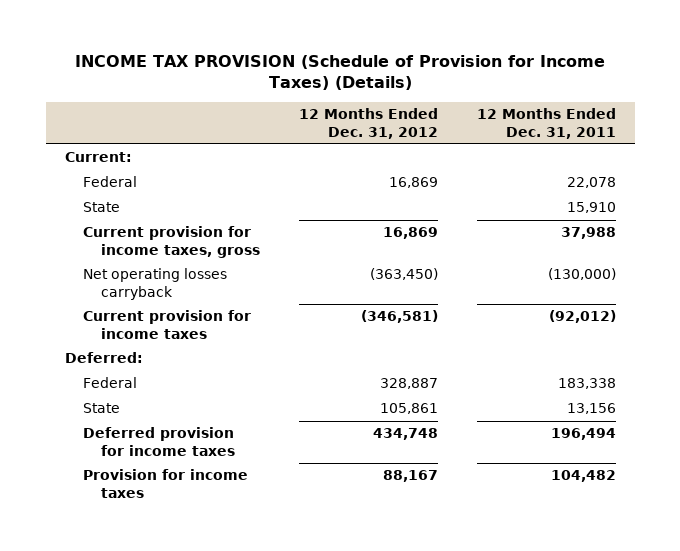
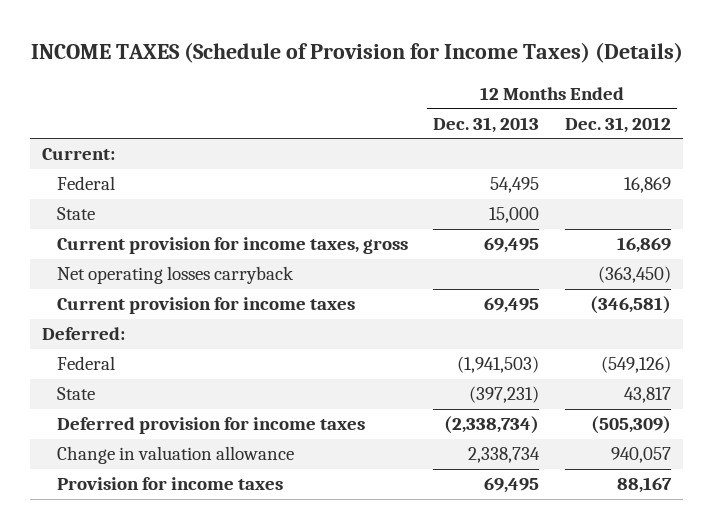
- INCOME TAX PROVISION (Schedule of Provision for Income Taxes) (Details)
+ INCOME TAXES (Schedule of Provision for Income Taxes) (Details)
- | 12 Months Ended Dec. 31, 2012 | 12 Months Ended Dec. 31, 2011
+ | 12 Months Ended Dec. 31, 2013 | 12 Months Ended Dec. 31, 2012
- Federal | 328,887 | 183,338
- State | 105,861 | 13,156
- Deferred provision for income taxes | 434,748 | 196,494
+ Federal | (1,941,503) | (549,126)
+ State | (397,231) | 43,817
+ Deferred provision for income taxes | (2,338,734) | (505,309)
+ Change in valuation allowance | 2,338,734 | 940,057

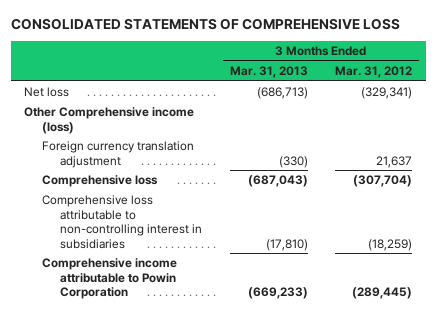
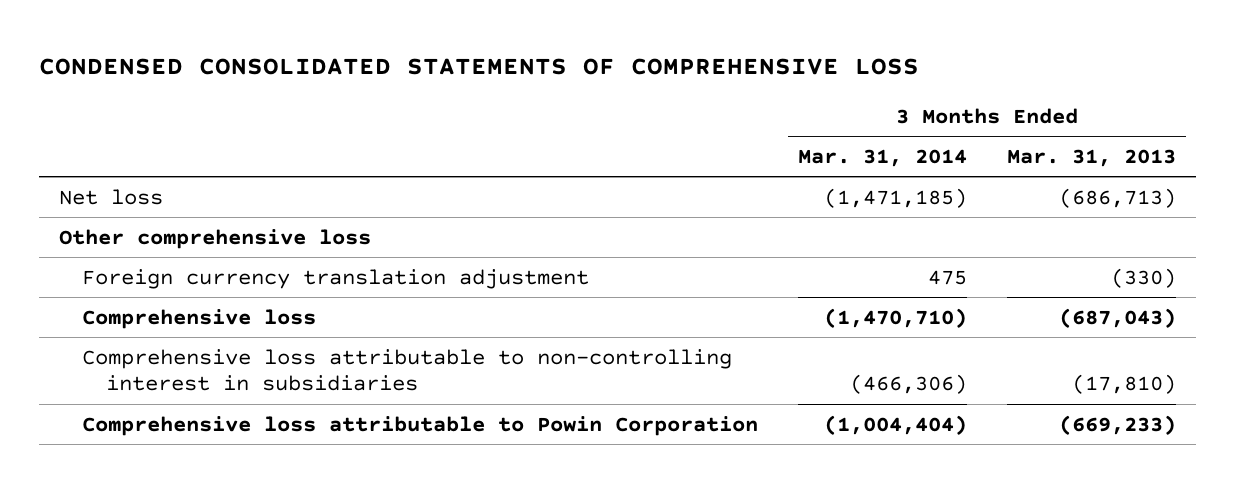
- CONSOLIDATED STATEMENTS OF COMPREHENSIVE LOSS
+ CONDENSED CONSOLIDATED STATEMENTS OF COMPREHENSIVE LOSS
- | 3 Months Ended Mar. 31, 2013 | 3 Months Ended Mar. 31, 2012
+ | 3 Months Ended Mar. 31, 2014 | 3 Months Ended Mar. 31, 2013
- Other Comprehensive income (loss)
+ Other comprehensive loss
- Comprehensive income attributable to Powin Corporation | (669,233) | (289,445)
+ Comprehensive loss attributable to Powin Corporation | (1,004,404) | (669,233)

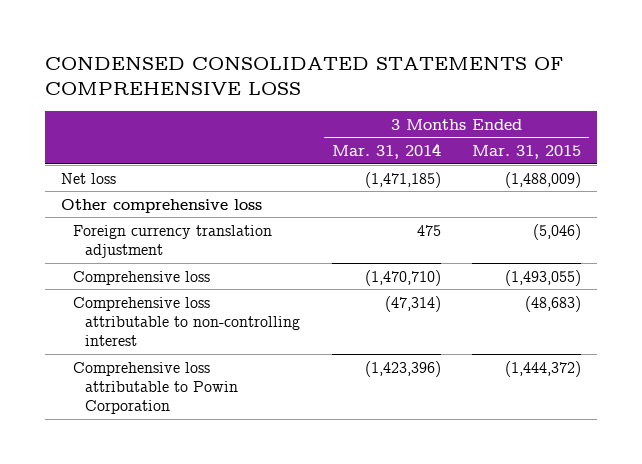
- | 3 Months Ended Mar. 31, 2014 | 3 Months Ended Mar. 31, 2013
+ | 3 Months Ended Mar. 31, 2014 | 3 Months Ended Mar. 31, 2015
- Comprehensive loss attributable to non-controlling interest in subsidiaries | (466,306) | (17,810)
- Comprehensive loss attributable to Powin Corporation | (1,004,404) | (669,233)
+ Comprehensive loss attributable to non-controlling interest | (47,314) | (48,683)
+ Comprehensive loss attributable to Powin Corporation | (1,423,396) | (1,444,372)

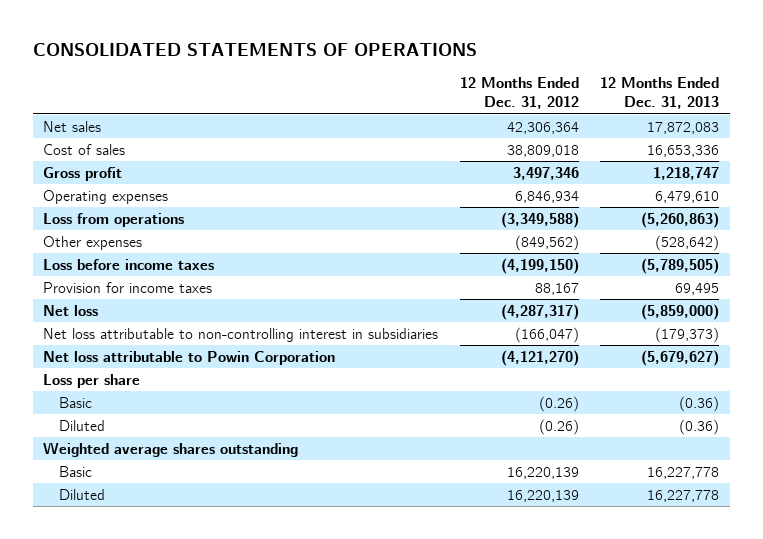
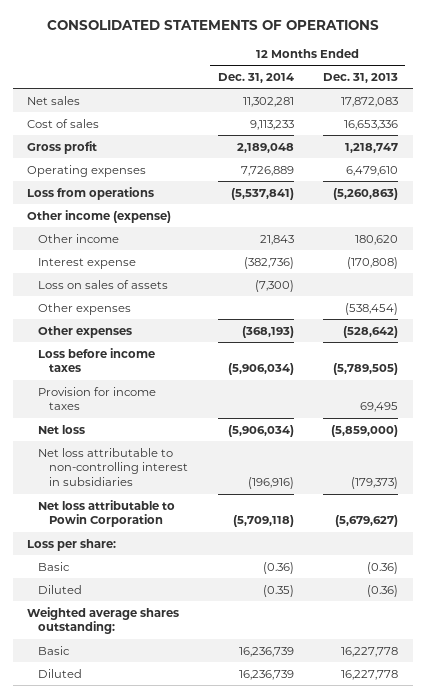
- | 12 Months Ended Dec. 31, 2012 | 12 Months Ended Dec. 31, 2013
+ | 12 Months Ended Dec. 31, 2014 | 12 Months Ended Dec. 31, 2013
+ Other income (expense)
+ Other income | 21,843 | 180,620
+ Interest expense | (382,736) | (170,808)
+ Loss on sales of assets | (7,300) |
+ Other expenses | | (538,454)
- Loss per share
+ Loss per share:
- Weighted average shares outstanding
+ Weighted average shares outstanding:

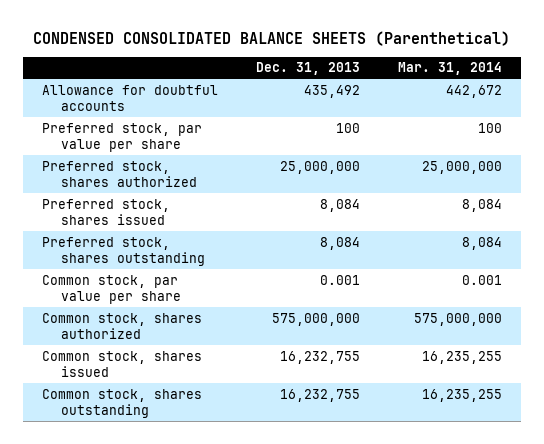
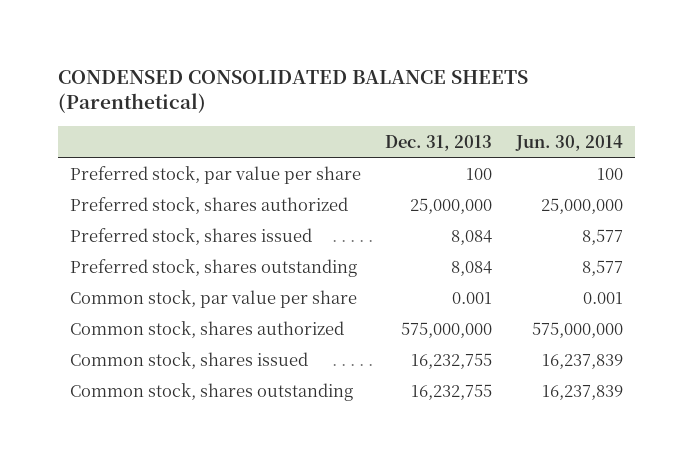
- | Dec. 31, 2013 | Mar. 31, 2014
+ | Dec. 31, 2013 | Jun. 30, 2014
- Allowance for doubtful accounts | 435,492 | 442,672

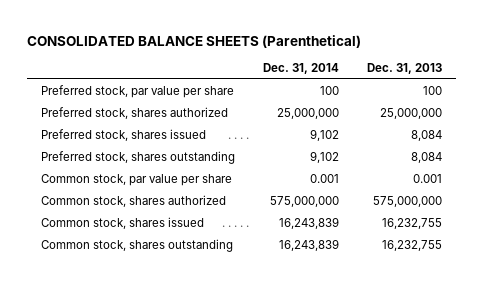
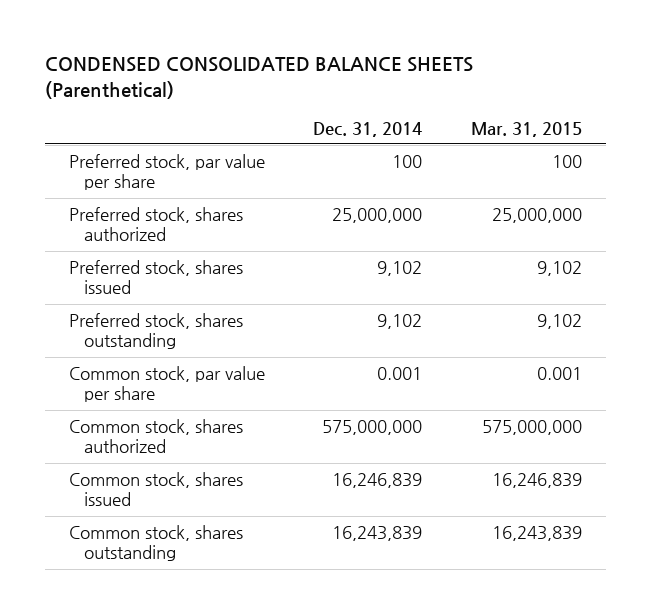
- CONSOLIDATED BALANCE SHEETS (Parenthetical)
+ CONDENSED CONSOLIDATED BALANCE SHEETS (Parenthetical)
- | Dec. 31, 2014 | Dec. 31, 2013
+ | Dec. 31, 2014 | Mar. 31, 2015
- Common stock, shares issued | 16,243,839 | 16,232,755
+ Common stock, shares issued | 16,246,839 | 16,246,839

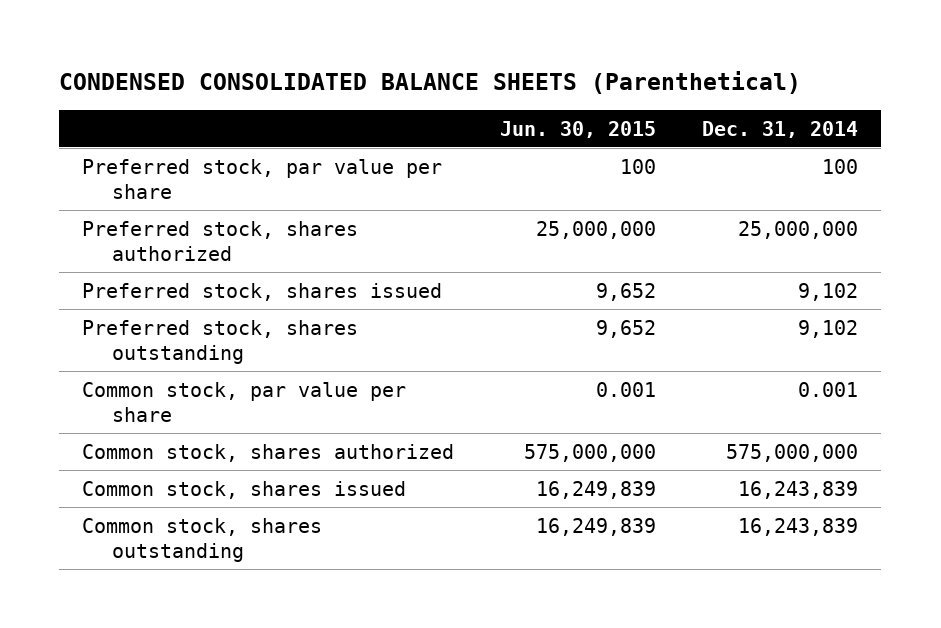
- | Dec. 31, 2014 | Mar. 31, 2015
+ | Jun. 30, 2015 | Dec. 31, 2014
- Common stock, shares issued | 16,246,839 | 16,246,839
+ Common stock, shares issued | 16,249,839 | 16,243,839

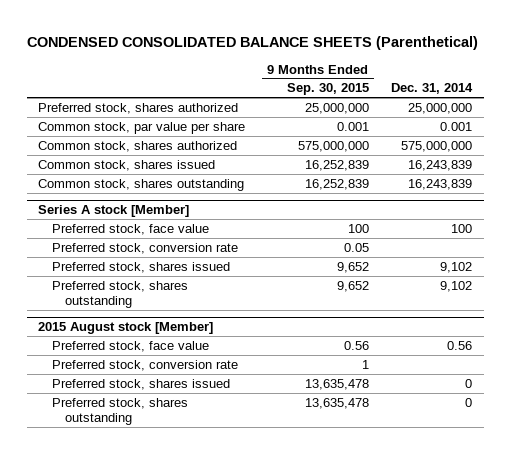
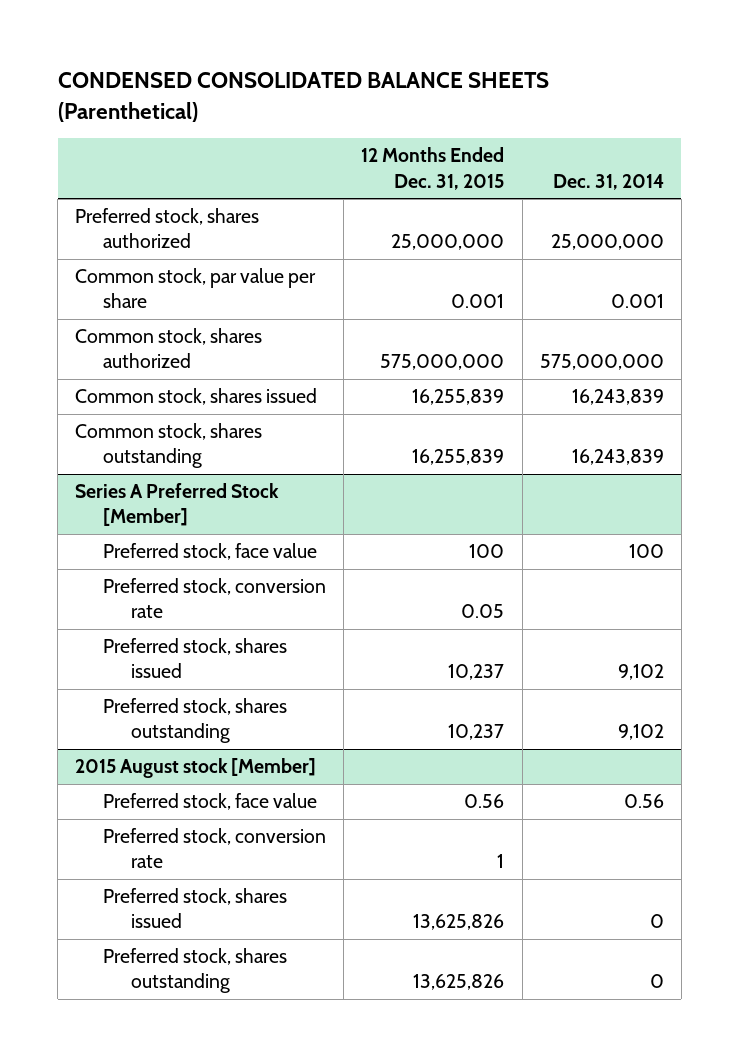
- | 9 Months Ended Sep. 30, 2015 | Dec. 31, 2014
+ | 12 Months Ended Dec. 31, 2015 | Dec. 31, 2014
- Series A stock [Member]
+ Series A Preferred Stock [Member]

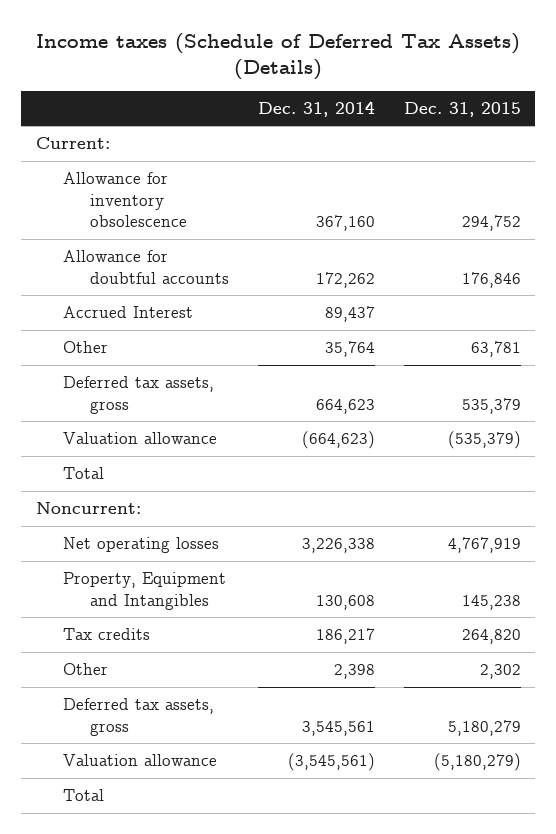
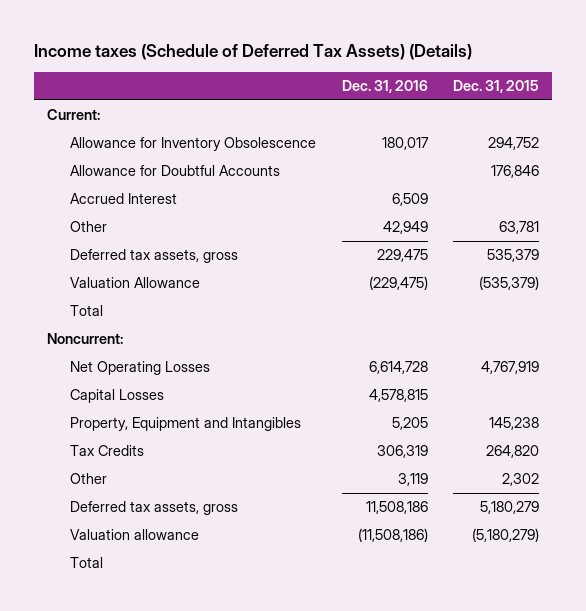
- | Dec. 31, 2014 | Dec. 31, 2015
+ | Dec. 31, 2016 | Dec. 31, 2015
- Allowance for inventory obsolescence | 367,160 | 294,752
- Allowance for doubtful accounts | 172,262 | 176,846
+ Allowance for Inventory Obsolescence | 180,017 | 294,752
+ Allowance for Doubtful Accounts | | 176,846
- Valuation allowance | (664,623) | (535,379)
+ Valuation Allowance | (229,475) | (535,379)
- Net operating losses | 3,226,338 | 4,767,919
+ Net Operating Losses | 6,614,728 | 4,767,919
+ Capital Losses | 4,578,815 |
- Tax credits | 186,217 | 264,820
+ Tax Credits | 306,319 | 264,820

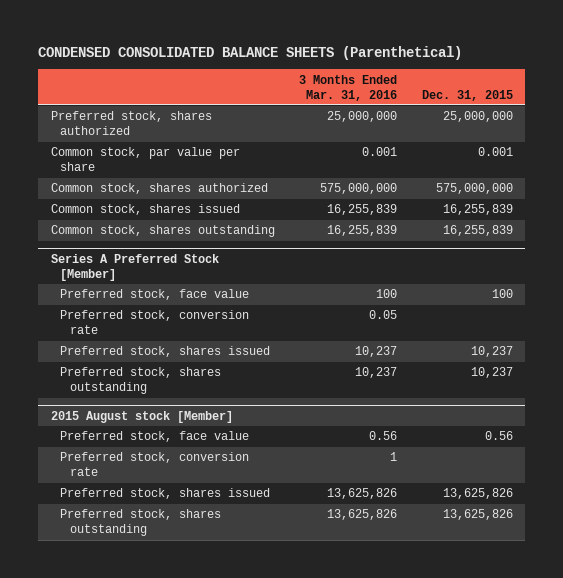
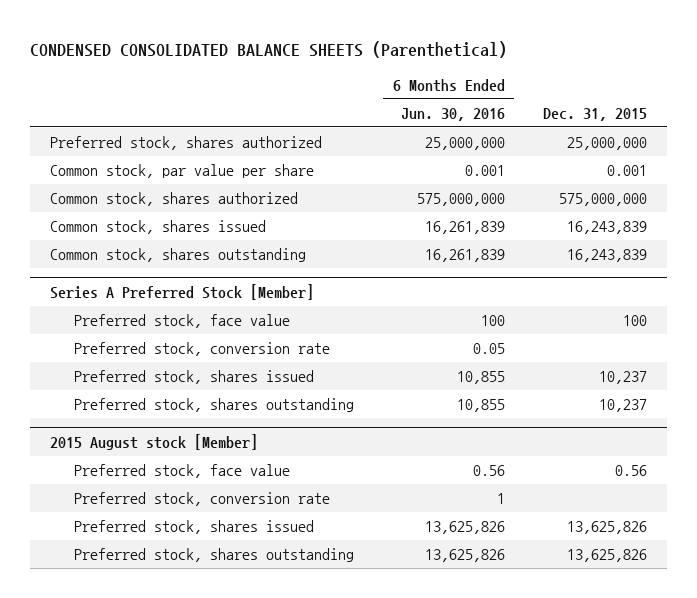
- | 3 Months Ended Mar. 31, 2016 | Dec. 31, 2015
+ | 6 Months Ended Jun. 30, 2016 | Dec. 31, 2015
- Common stock, shares issued | 16,255,839 | 16,255,839
- Common stock, shares outstanding | 16,255,839 | 16,255,839
+ Common stock, shares issued | 16,261,839 | 16,243,839
+ Common stock, shares outstanding | 16,261,839 | 16,243,839

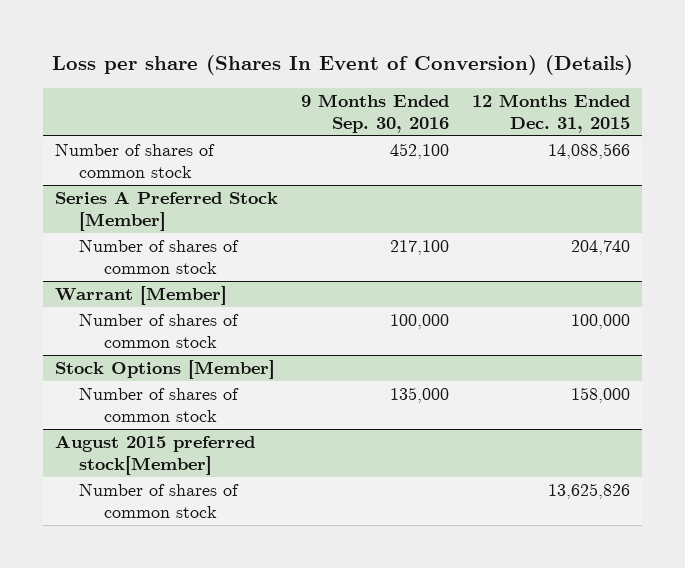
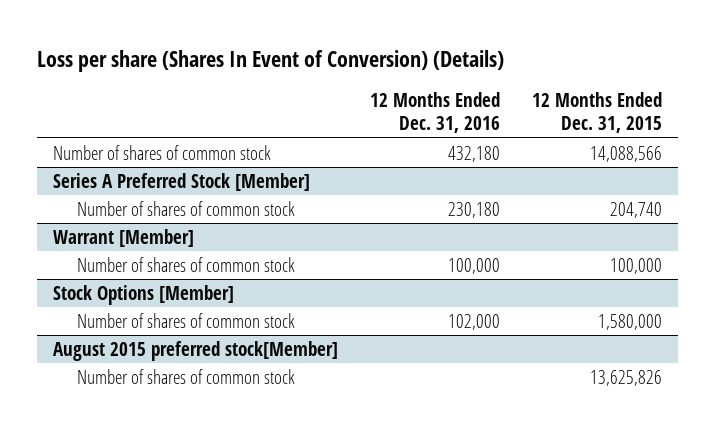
- | 9 Months Ended Sep. 30, 2016 | 12 Months Ended Dec. 31, 2015
+ | 12 Months Ended Dec. 31, 2016 | 12 Months Ended Dec. 31, 2015
@ Stock Options [Member]
- Number of shares of common stock | 135,000 | 158,000
+ Number of shares of common stock | 102,000 | 1,580,000

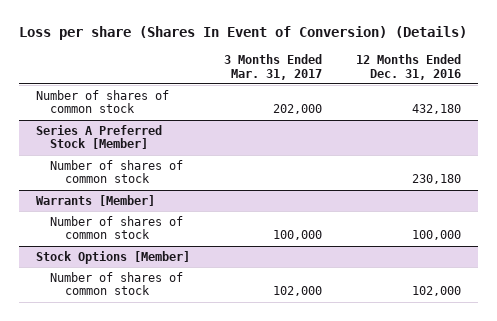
- | 12 Months Ended Dec. 31, 2016 | 12 Months Ended Dec. 31, 2015
+ | 3 Months Ended Mar. 31, 2017 | 12 Months Ended Dec. 31, 2016
- Warrant [Member]
+ Warrants [Member]
- August 2015 preferred stock[Member]
- Number of shares of common stock | | 13,625,826

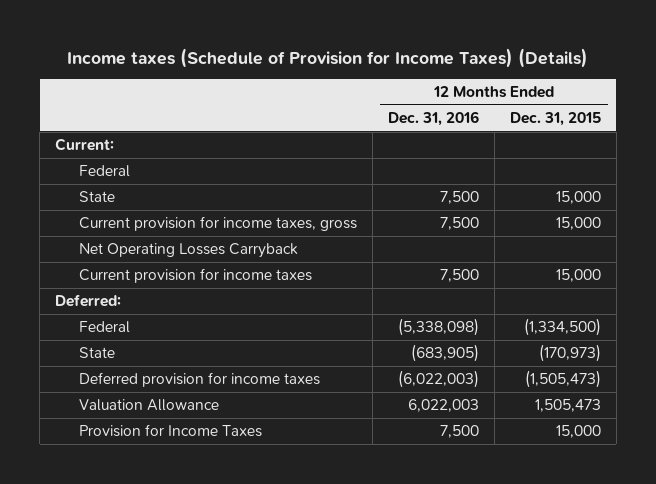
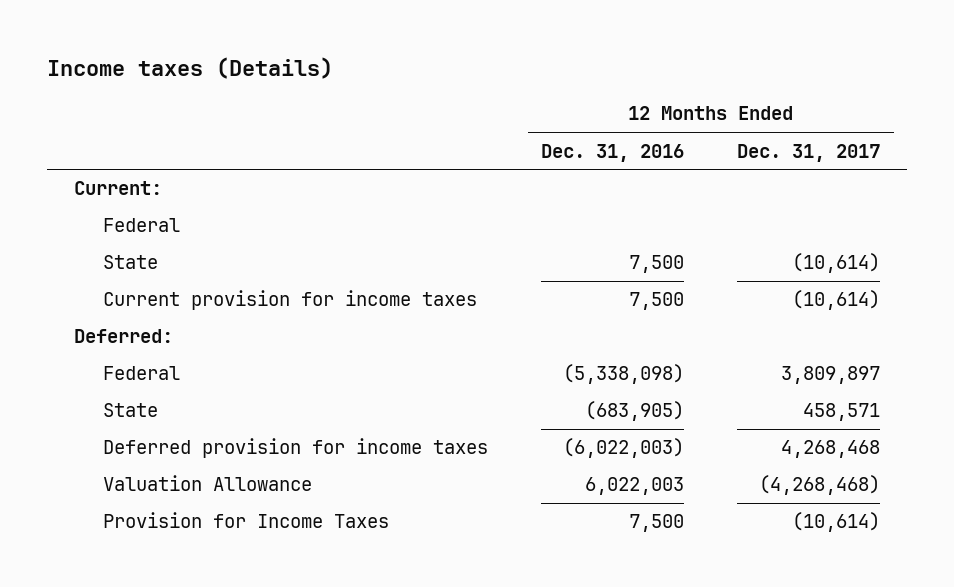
- Income taxes (Schedule of Provision for Income Taxes) (Details)
+ Income taxes (Details)
- | 12 Months Ended Dec. 31, 2016 | 12 Months Ended Dec. 31, 2015
+ | 12 Months Ended Dec. 31, 2016 | 12 Months Ended Dec. 31, 2017
- Current provision for income taxes, gross | 7,500 | 15,000
- Net Operating Losses Carryback

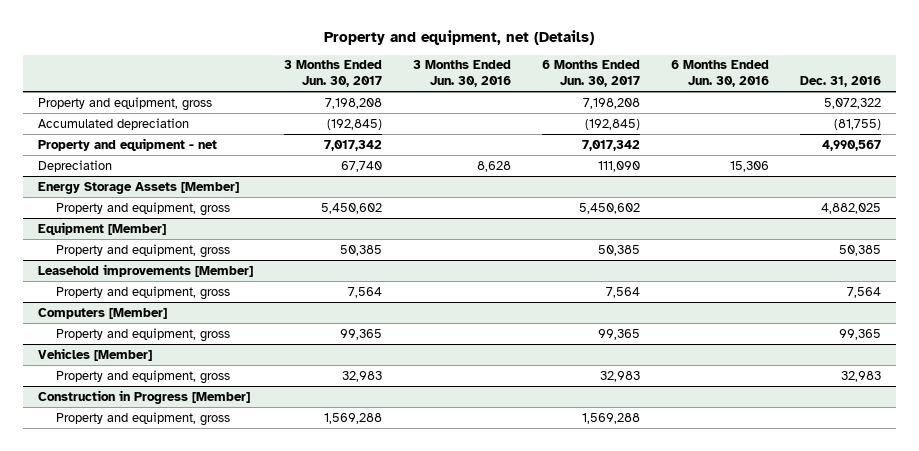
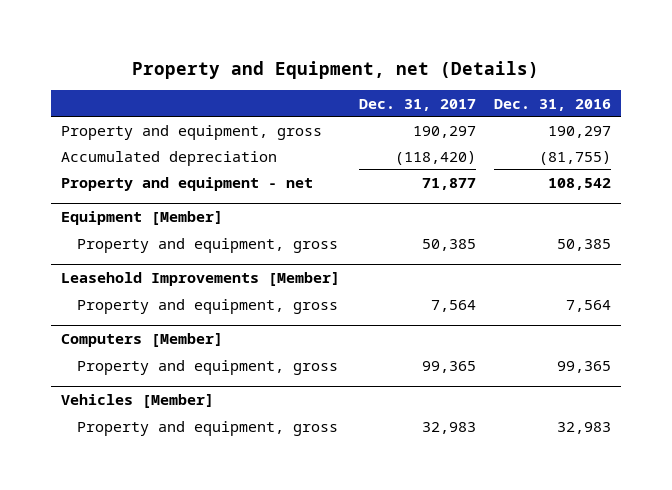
- Property and equipment, net (Details)
+ Property and Equipment, net (Details)
- | 3 Months Ended Jun. 30, 2017 | 3 Months Ended Jun. 30, 2016 | 6 Months Ended Jun. 30, 2017 | 6 Months Ended Jun. 30, 2016 | Dec. 31, 2016
+ | Dec. 31, 2017 | Dec. 31, 2016
- Property and equipment, gross | 7,198,208 | | 7,198,208 | | 5,072,322
+ Property and equipment, gross | 190,297 | 190,297
- Property and equipment - net | 7,017,342 | | 7,017,342 | | 4,990,567
- Depreciation | 67,740 | 8,628 | 111,090 | 15,306 |
- Energy Storage Assets [Member]
- Property and equipment, gross | 5,450,602 | | 5,450,602 | | 4,882,025
+ Property and equipment - net | 71,877 | 108,542
- Leasehold improvements [Member]
+ Leasehold Improvements [Member]
- Construction in Progress [Member]
- Property and equipment, gross | 1,569,288 | | 1,569,288 | |

